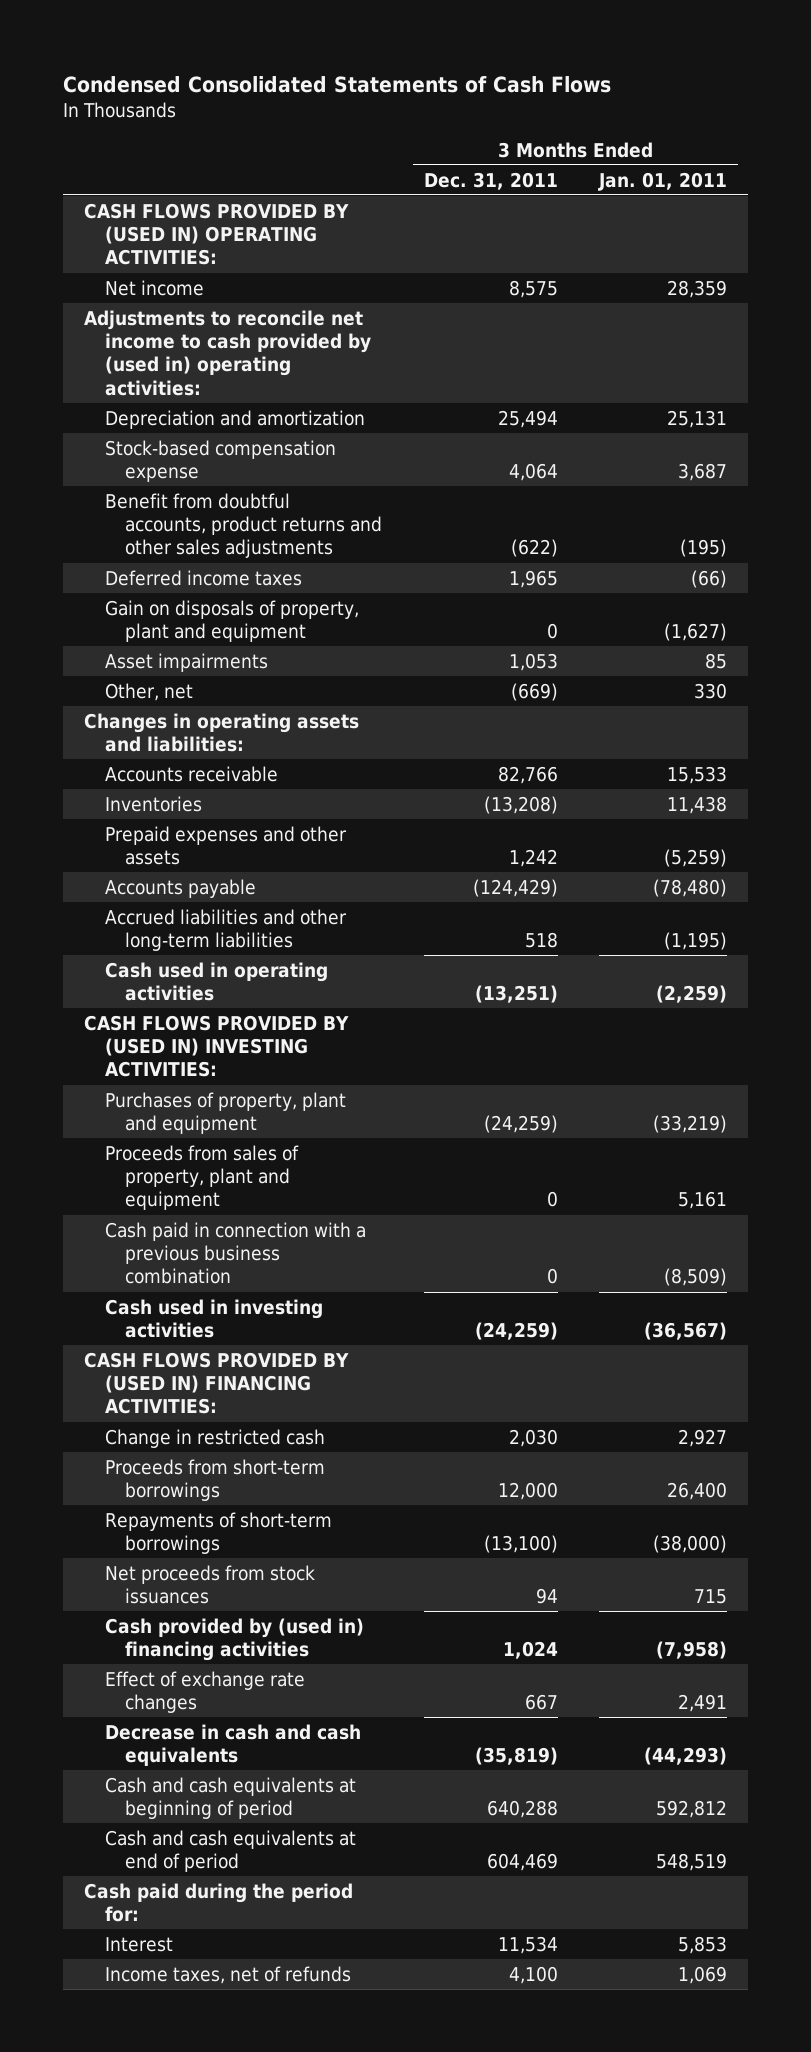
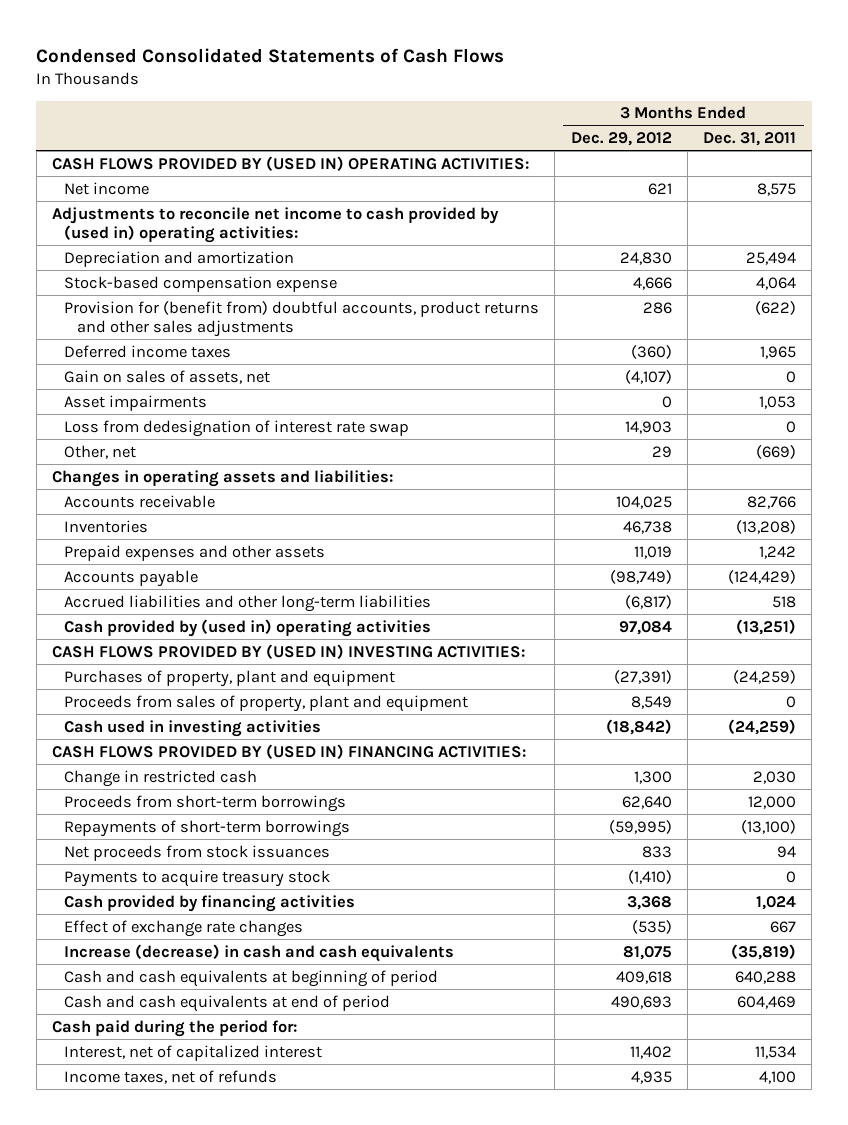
- | 3 Months Ended Dec. 31, 2011 | 3 Months Ended Jan. 01, 2011
+ | 3 Months Ended Dec. 29, 2012 | 3 Months Ended Dec. 31, 2011
- Benefit from doubtful accounts, product returns and other sales adjustments | (622) | (195)
+ Provision for (benefit from) doubtful accounts, product returns and other sales adjustments | 286 | (622)
- Gain on disposals of property, plant and equipment | 0 | (1,627)
+ Gain on sales of assets, net | (4,107) | 0
+ Loss from dedesignation of interest rate swap | 14,903 | 0
- Cash used in operating activities | (13,251) | (2,259)
+ Cash provided by (used in) operating activities | 97,084 | (13,251)
- Cash paid in connection with a previous business combination | 0 | (8,509)
- Cash provided by (used in) financing activities | 1,024 | (7,958)
+ Payments to acquire treasury stock | (1,410) | 0
+ Cash provided by financing activities | 3,368 | 1,024
- Decrease in cash and cash equivalents | (35,819) | (44,293)
+ Increase (decrease) in cash and cash equivalents | 81,075 | (35,819)
- Interest | 11,534 | 5,853
+ Interest, net of capitalized interest | 11,402 | 11,534

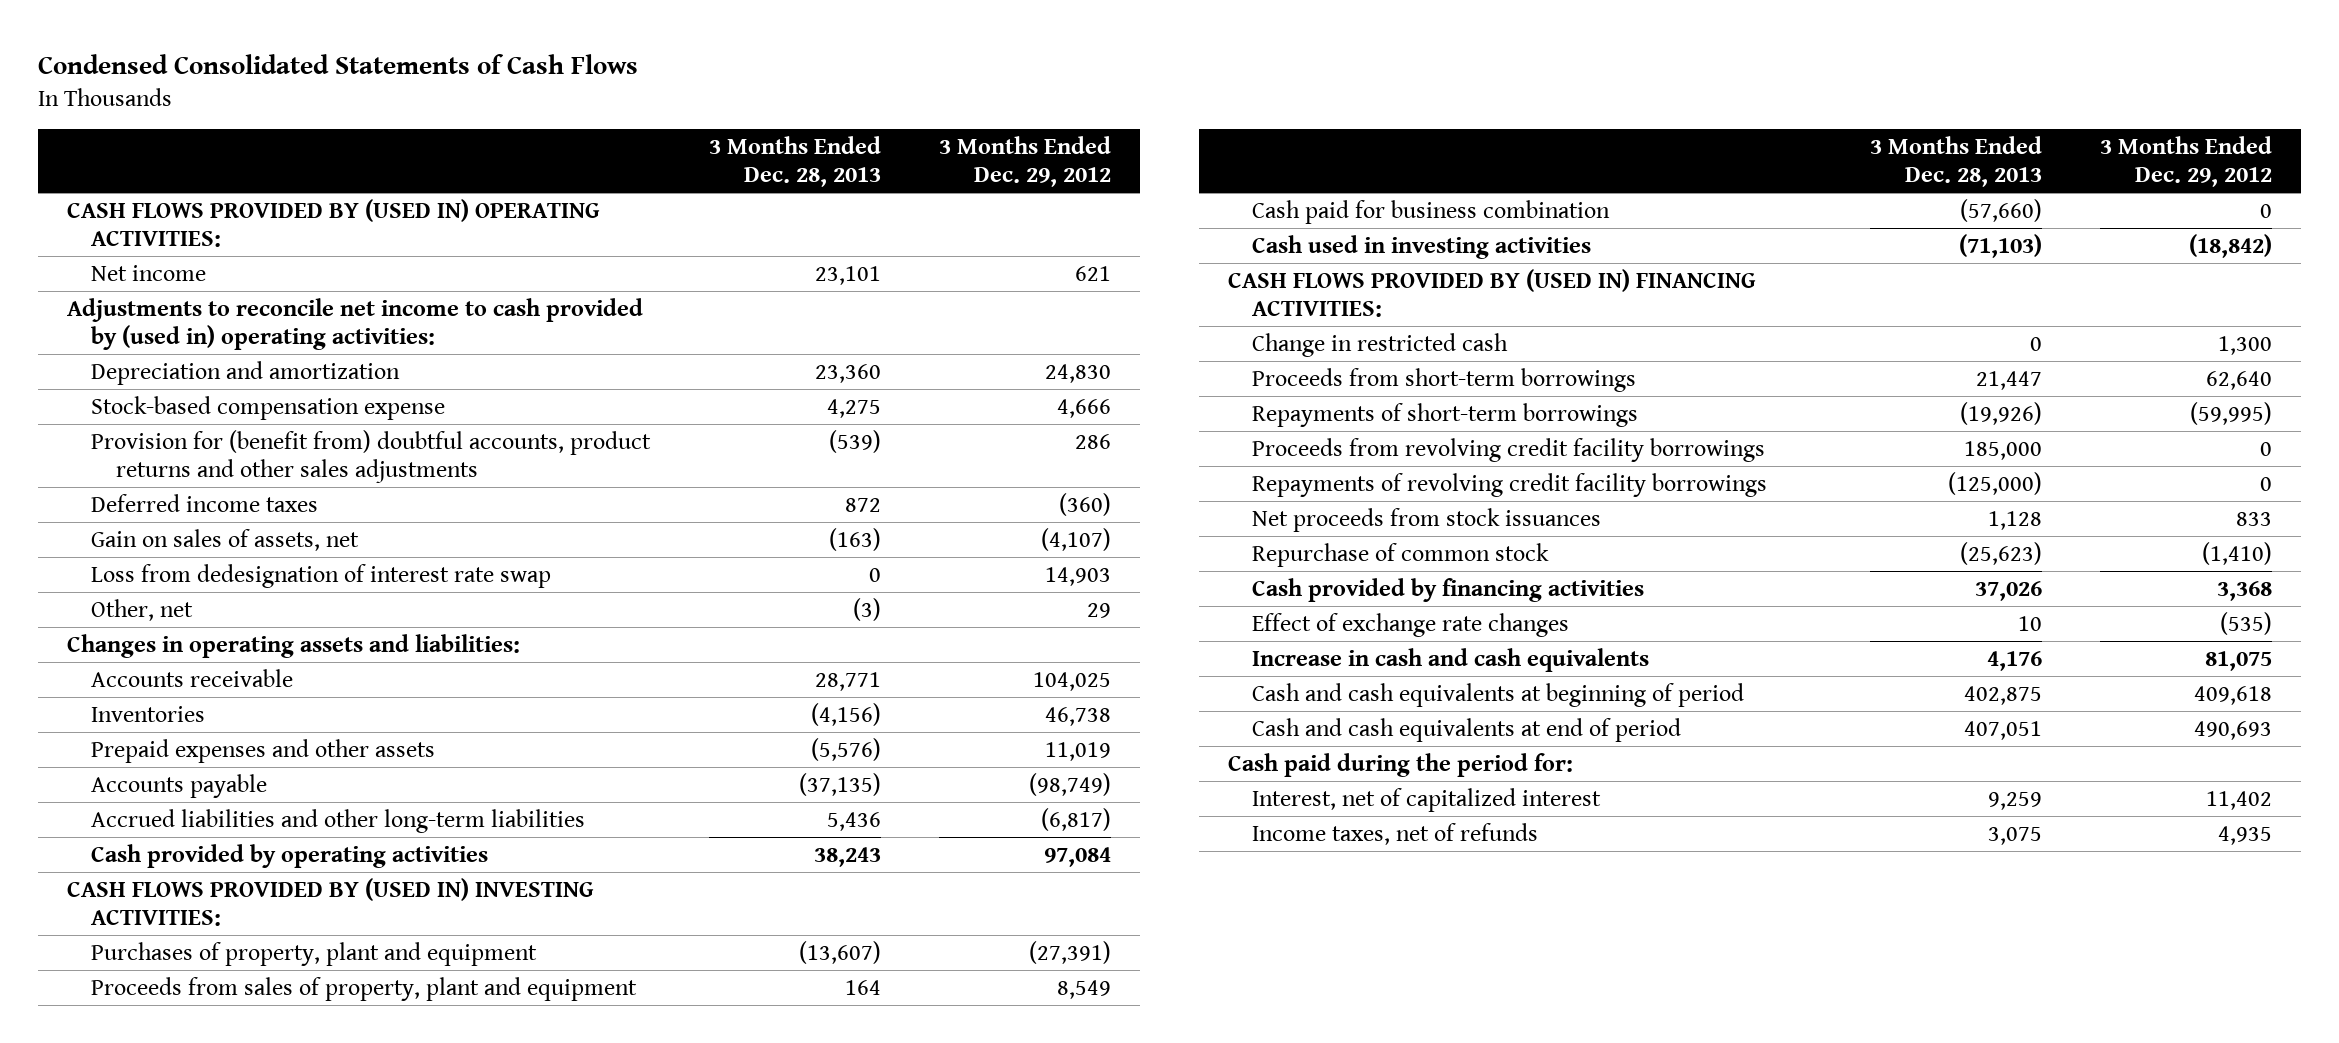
- | 3 Months Ended Dec. 29, 2012 | 3 Months Ended Dec. 31, 2011
+ | 3 Months Ended Dec. 28, 2013 | 3 Months Ended Dec. 29, 2012
- Asset impairments | 0 | 1,053
- Cash provided by (used in) operating activities | 97,084 | (13,251)
+ Cash provided by operating activities | 38,243 | 97,084
+ Cash paid for business combination | (57,660) | 0
+ Proceeds from revolving credit facility borrowings | 185,000 | 0
+ Repayments of revolving credit facility borrowings | (125,000) | 0
- Payments to acquire treasury stock | (1,410) | 0
+ Repurchase of common stock | (25,623) | (1,410)
- Increase (decrease) in cash and cash equivalents | 81,075 | (35,819)
+ Increase in cash and cash equivalents | 4,176 | 81,075

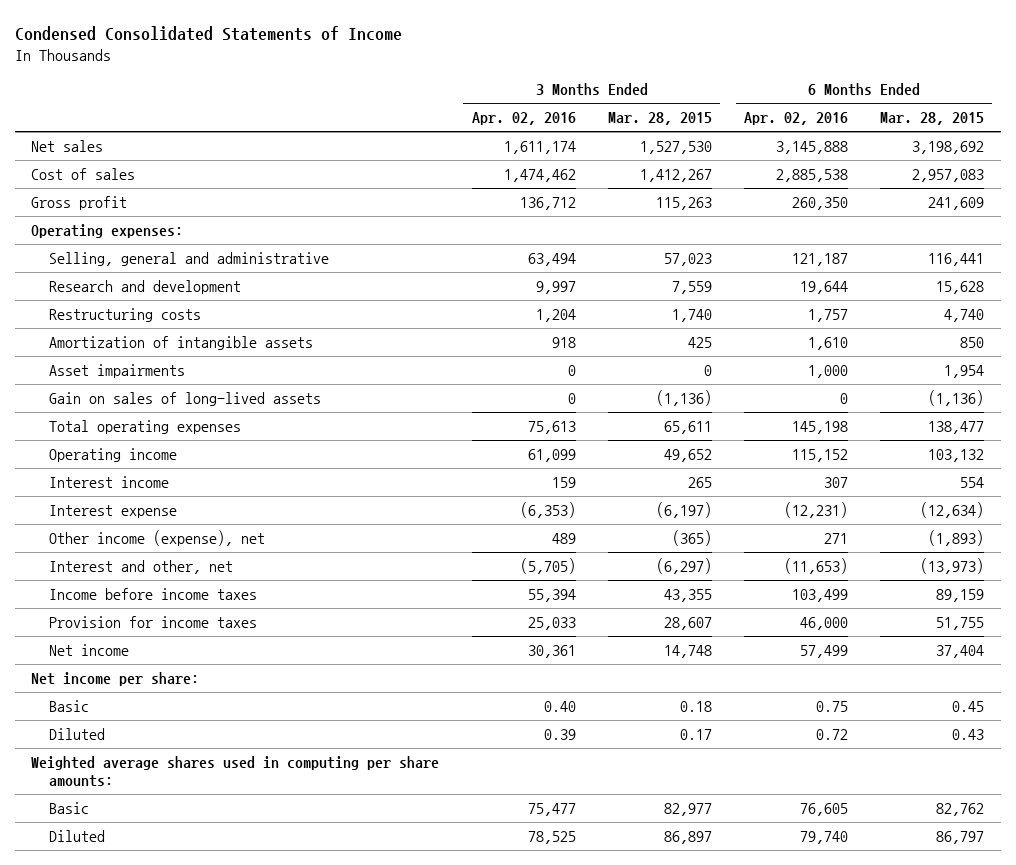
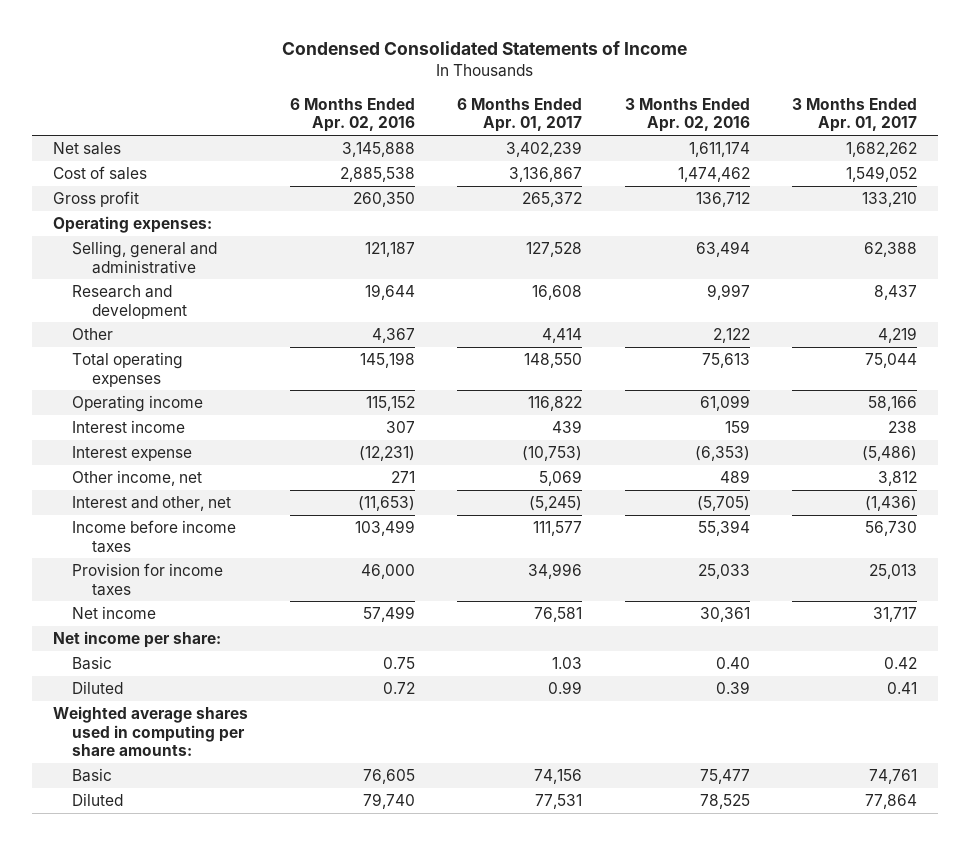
- | 3 Months Ended Apr. 02, 2016 | 3 Months Ended Mar. 28, 2015 | 6 Months Ended Apr. 02, 2016 | 6 Months Ended Mar. 28, 2015
+ | 6 Months Ended Apr. 02, 2016 | 6 Months Ended Apr. 01, 2017 | 3 Months Ended Apr. 02, 2016 | 3 Months Ended Apr. 01, 2017
- Restructuring costs | 1,204 | 1,740 | 1,757 | 4,740
- Amortization of intangible assets | 918 | 425 | 1,610 | 850
- Asset impairments | 0 | 0 | 1,000 | 1,954
- Gain on sales of long-lived assets | 0 | (1,136) | 0 | (1,136)
+ Other | 4,367 | 4,414 | 2,122 | 4,219
- Other income (expense), net | 489 | (365) | 271 | (1,893)
+ Other income, net | 271 | 5,069 | 489 | 3,812

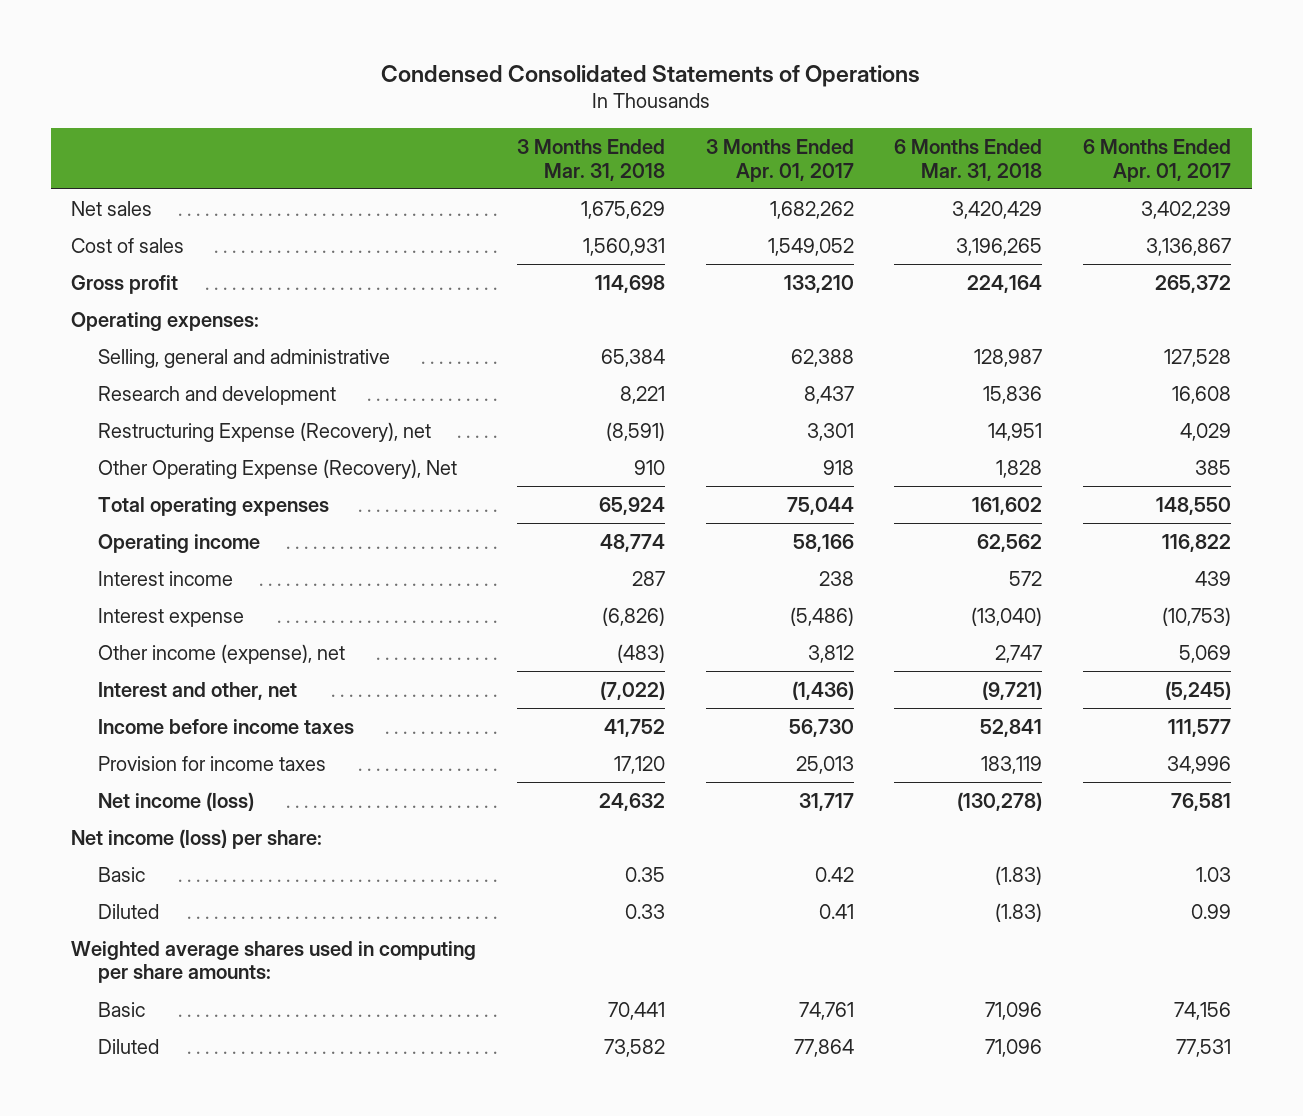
- Condensed Consolidated Statements of Income
+ Condensed Consolidated Statements of Operations
- | 6 Months Ended Apr. 02, 2016 | 6 Months Ended Apr. 01, 2017 | 3 Months Ended Apr. 02, 2016 | 3 Months Ended Apr. 01, 2017
+ | 3 Months Ended Mar. 31, 2018 | 3 Months Ended Apr. 01, 2017 | 6 Months Ended Mar. 31, 2018 | 6 Months Ended Apr. 01, 2017
- Other | 4,367 | 4,414 | 2,122 | 4,219
+ Restructuring Expense (Recovery), net | (8,591) | 3,301 | 14,951 | 4,029
+ Other Operating Expense (Recovery), Net | 910 | 918 | 1,828 | 385
- Other income, net | 271 | 5,069 | 489 | 3,812
+ Other income (expense), net | (483) | 3,812 | 2,747 | 5,069
- Net income | 57,499 | 76,581 | 30,361 | 31,717
- Net income per share:
+ Net income (loss) | 24,632 | 31,717 | (130,278) | 76,581
+ Net income (loss) per share:

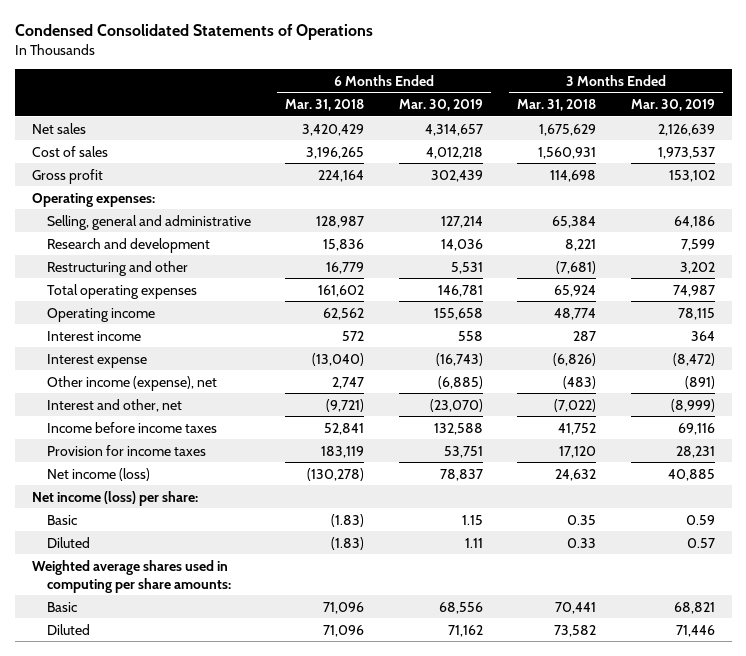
- | 3 Months Ended Mar. 31, 2018 | 3 Months Ended Apr. 01, 2017 | 6 Months Ended Mar. 31, 2018 | 6 Months Ended Apr. 01, 2017
+ | 6 Months Ended Mar. 31, 2018 | 6 Months Ended Mar. 30, 2019 | 3 Months Ended Mar. 31, 2018 | 3 Months Ended Mar. 30, 2019
- Restructuring Expense (Recovery), net | (8,591) | 3,301 | 14,951 | 4,029
- Other Operating Expense (Recovery), Net | 910 | 918 | 1,828 | 385
+ Restructuring and other | 16,779 | 5,531 | (7,681) | 3,202

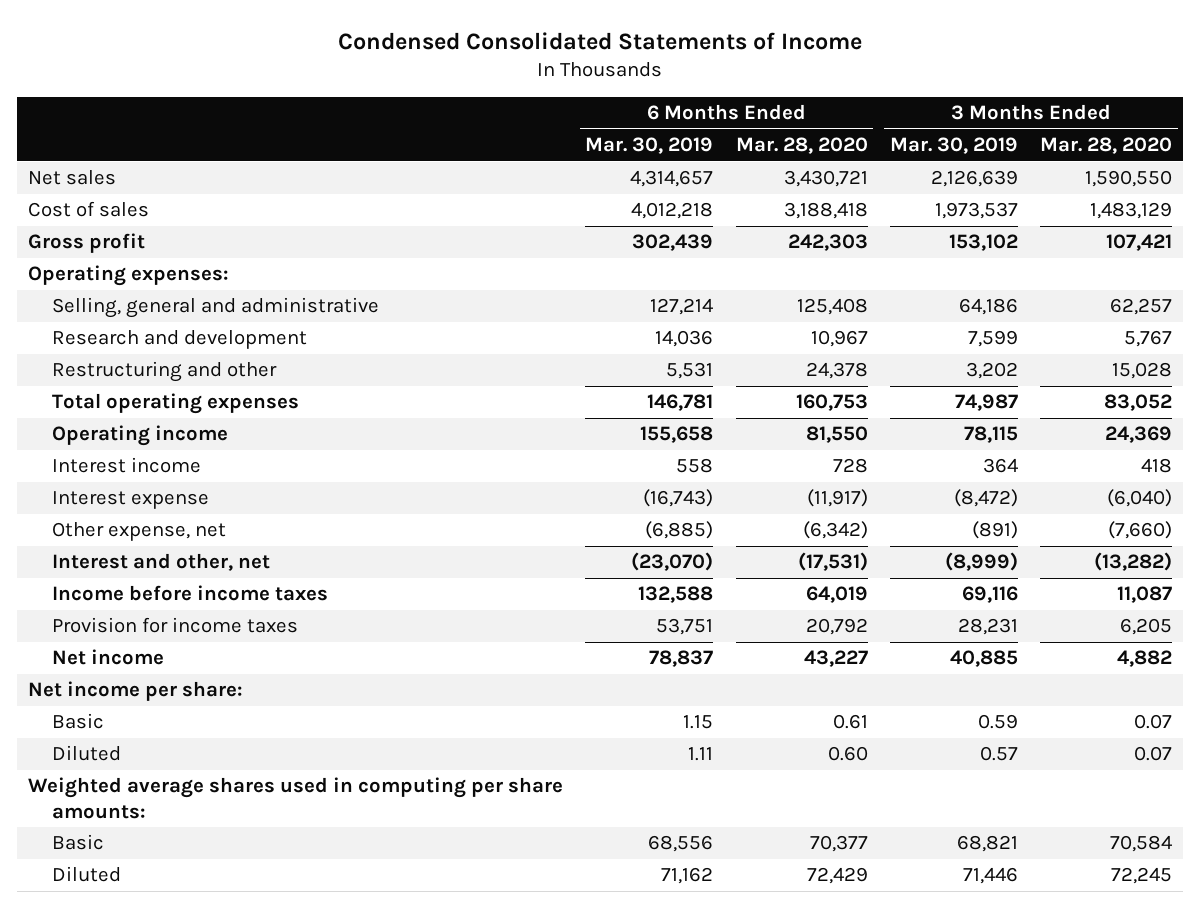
- Condensed Consolidated Statements of Operations
+ Condensed Consolidated Statements of Income
- | 6 Months Ended Mar. 31, 2018 | 6 Months Ended Mar. 30, 2019 | 3 Months Ended Mar. 31, 2018 | 3 Months Ended Mar. 30, 2019
+ | 6 Months Ended Mar. 30, 2019 | 6 Months Ended Mar. 28, 2020 | 3 Months Ended Mar. 30, 2019 | 3 Months Ended Mar. 28, 2020
- Other income (expense), net | 2,747 | (6,885) | (483) | (891)
+ Other expense, net | (6,885) | (6,342) | (891) | (7,660)
- Net income (loss) | (130,278) | 78,837 | 24,632 | 40,885
- Net income (loss) per share:
+ Net income | 78,837 | 43,227 | 40,885 | 4,882
+ Net income per share:

